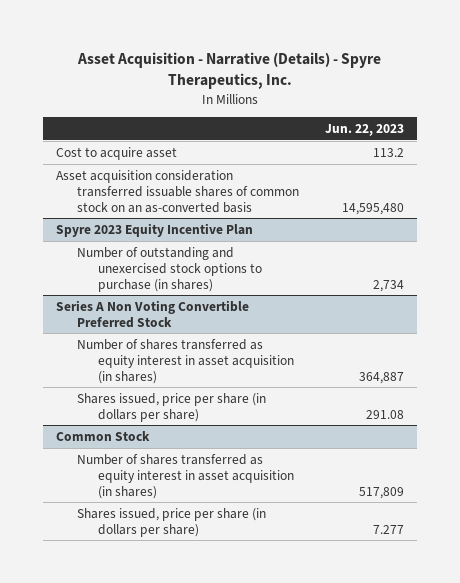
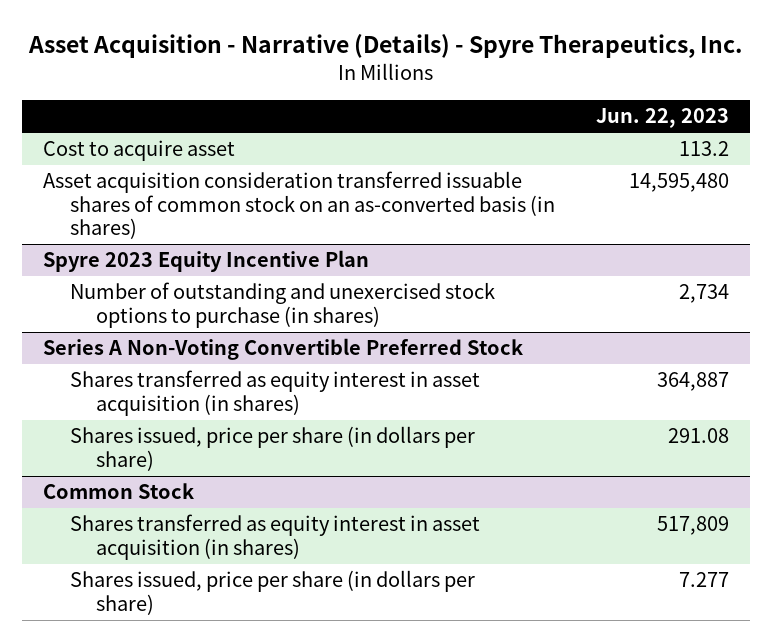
- Asset acquisition consideration transferred issuable shares of common stock on an as-converted basis | 14,595,480
+ Asset acquisition consideration transferred issuable shares of common stock on an as-converted basis (in shares) | 14,595,480
- Series A Non Voting Convertible Preferred Stock
- Number of shares transferred as equity interest in asset acquisition (in shares) | 364,887
+ Series A Non-Voting Convertible Preferred Stock
+ Shares transferred as equity interest in asset acquisition (in shares) | 364,887
@ Common Stock
- Number of shares transferred as equity interest in asset acquisition (in shares) | 517,809
+ Shares transferred as equity interest in asset acquisition (in shares) | 517,809

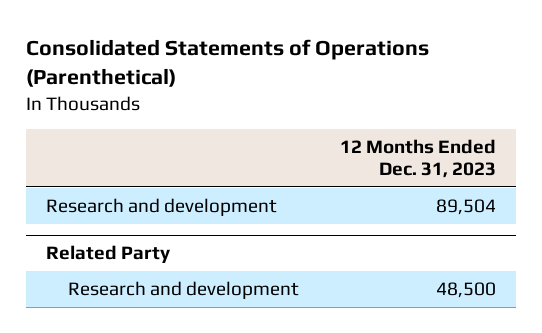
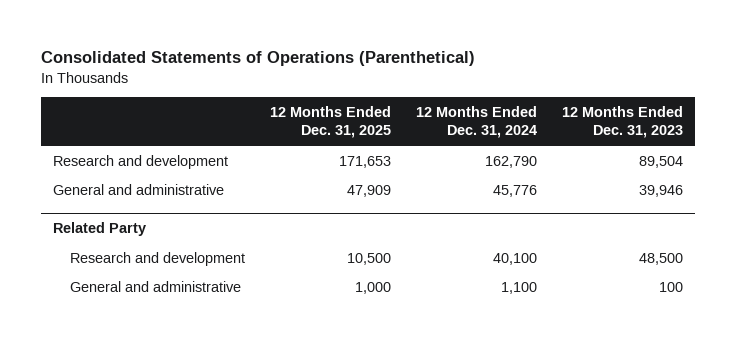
- | 12 Months Ended Dec. 31, 2023
+ | 12 Months Ended Dec. 31, 2025 | 12 Months Ended Dec. 31, 2024 | 12 Months Ended Dec. 31, 2023
+ General and administrative | 47,909 | 45,776 | 39,946
@ Related Party
+ General and administrative | 1,000 | 1,100 | 100

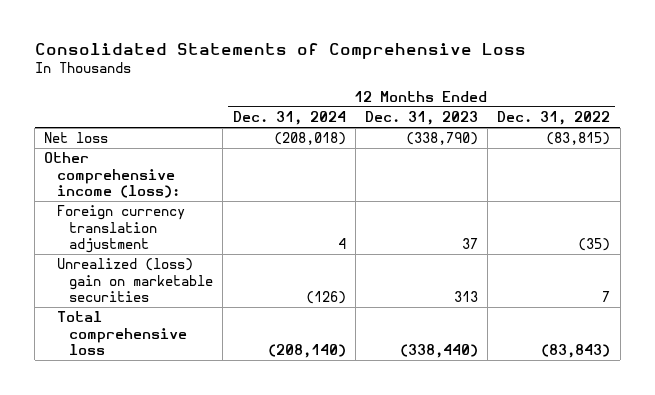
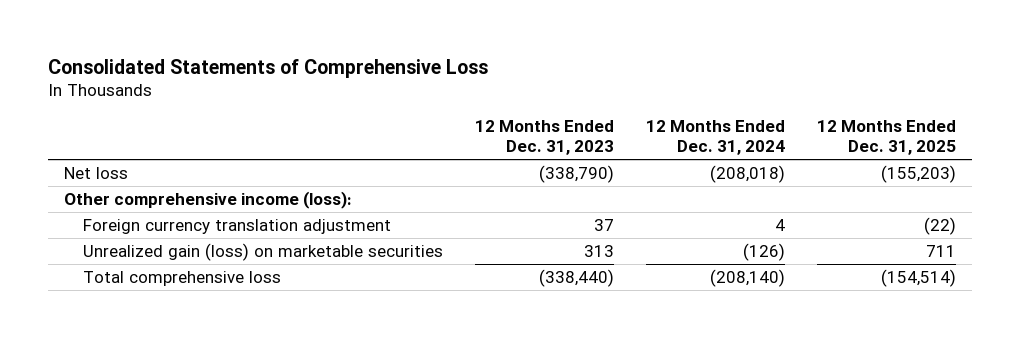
- | 12 Months Ended Dec. 31, 2024 | 12 Months Ended Dec. 31, 2023 | 12 Months Ended Dec. 31, 2022
+ | 12 Months Ended Dec. 31, 2023 | 12 Months Ended Dec. 31, 2024 | 12 Months Ended Dec. 31, 2025
- Unrealized (loss) gain on marketable securities | (126) | 313 | 7
+ Unrealized gain (loss) on marketable securities | 313 | (126) | 711

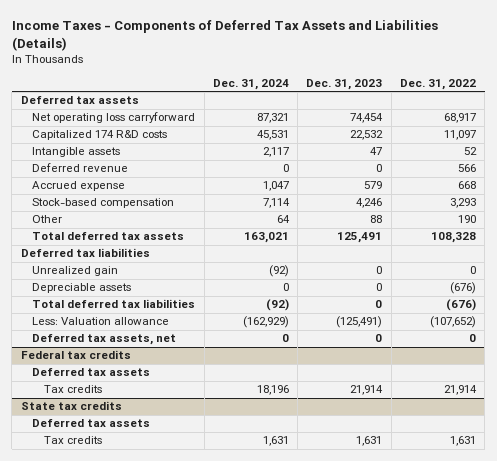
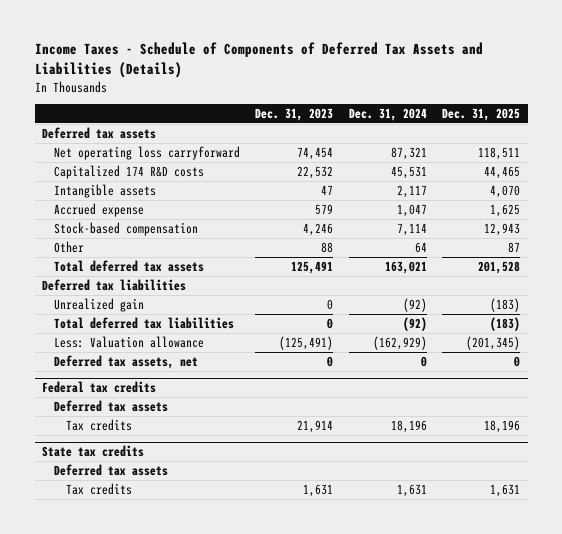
- Income Taxes - Components of Deferred Tax Assets and Liabilities (Details)
+ Income Taxes - Schedule of Components of Deferred Tax Assets and Liabilities (Details)
- | Dec. 31, 2024 | Dec. 31, 2023 | Dec. 31, 2022
+ | Dec. 31, 2023 | Dec. 31, 2024 | Dec. 31, 2025
- Deferred revenue | 0 | 0 | 566
- Depreciable assets | 0 | 0 | (676)

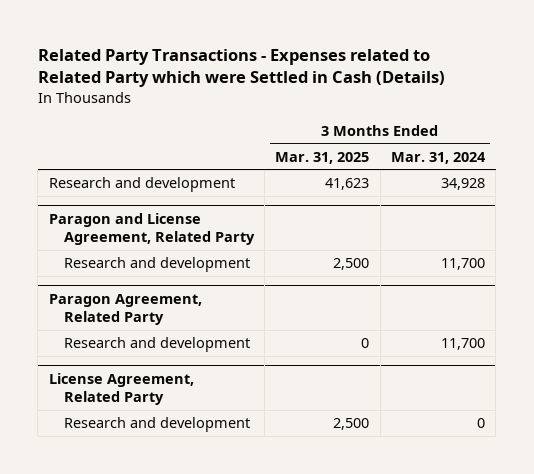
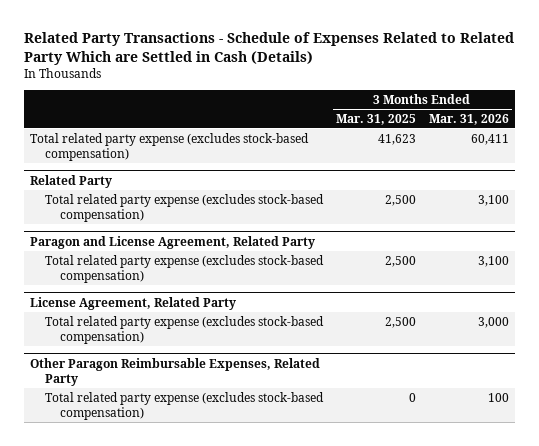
- Related Party Transactions - Expenses related to Related Party which were Settled in Cash (Details)
+ Related Party Transactions - Schedule of Expenses Related to Related Party Which are Settled in Cash (Details)
- | 3 Months Ended Mar. 31, 2025 | 3 Months Ended Mar. 31, 2024
+ | 3 Months Ended Mar. 31, 2025 | 3 Months Ended Mar. 31, 2026
- Research and development | 41,623 | 34,928
+ Total related party expense (excludes stock-based compensation) | 41,623 | 60,411
+ Related Party
+ Total related party expense (excludes stock-based compensation) | 2,500 | 3,100
@ Paragon and License Agreement, Related Party
- Research and development | 2,500 | 11,700
- Paragon Agreement, Related Party
- Research and development | 0 | 11,700
@ Paragon and License Agreement, Related Party
+ Total related party expense (excludes stock-based compensation) | 2,500 | 3,100
@ License Agreement, Related Party
- Research and development | 2,500 | 0
+ Total related party expense (excludes stock-based compensation) | 2,500 | 3,000
+ Other Paragon Reimbursable Expenses, Related Party
+ Total related party expense (excludes stock-based compensation) | 0 | 100

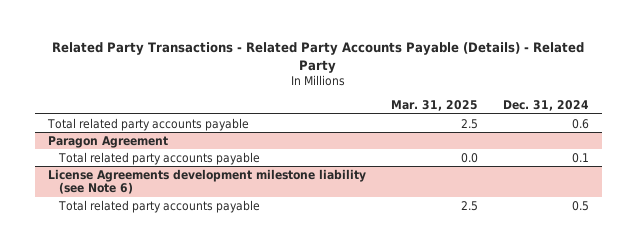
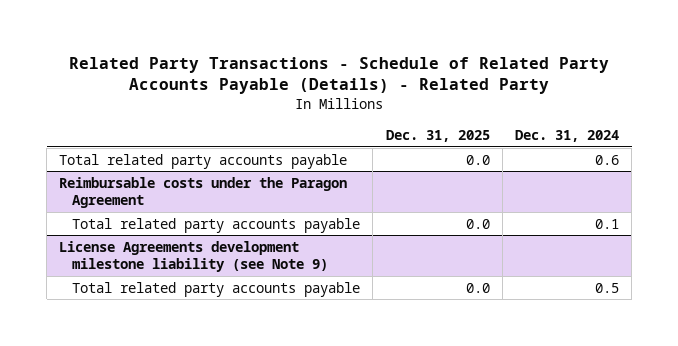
- Related Party Transactions - Related Party Accounts Payable (Details) - Related Party
+ Related Party Transactions - Schedule of Related Party Accounts Payable (Details) - Related Party
- | Mar. 31, 2025 | Dec. 31, 2024
+ | Dec. 31, 2025 | Dec. 31, 2024
- Paragon Agreement
+ Reimbursable costs under the Paragon Agreement
- License Agreements development milestone liability (see Note 6)
+ License Agreements development milestone liability (see Note 9)

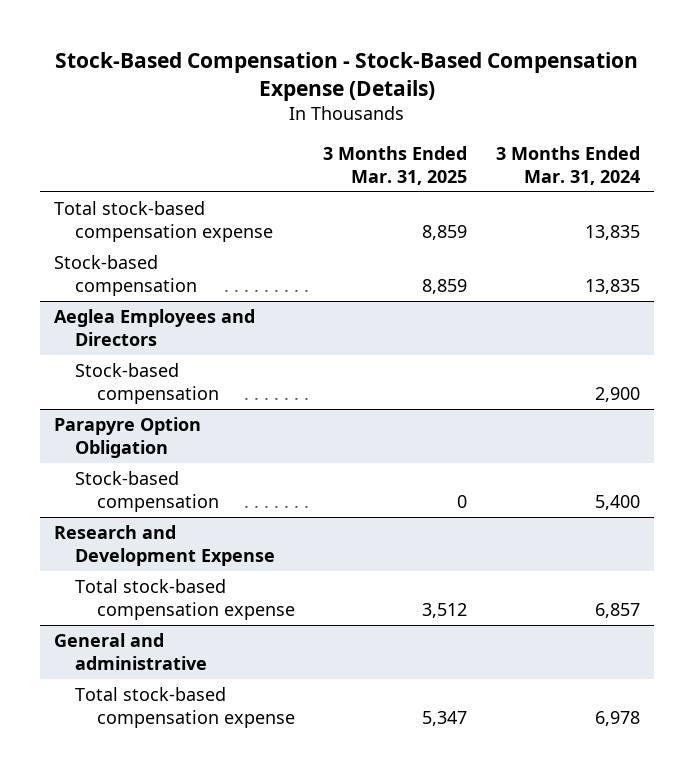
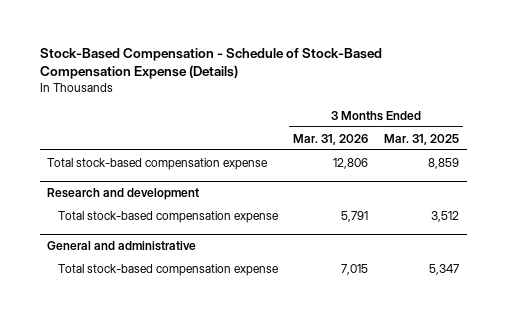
- Stock-Based Compensation - Stock-Based Compensation Expense (Details)
+ Stock-Based Compensation - Schedule of Stock-Based Compensation Expense (Details)
- | 3 Months Ended Mar. 31, 2025 | 3 Months Ended Mar. 31, 2024
+ | 3 Months Ended Mar. 31, 2026 | 3 Months Ended Mar. 31, 2025
- Stock-based compensation | 8,859 | 13,835
- Aeglea Employees and Directors
- Stock-based compensation | | 2,900
- Parapyre Option Obligation
- Stock-based compensation | 0 | 5,400
- Research and Development Expense
+ Research and development

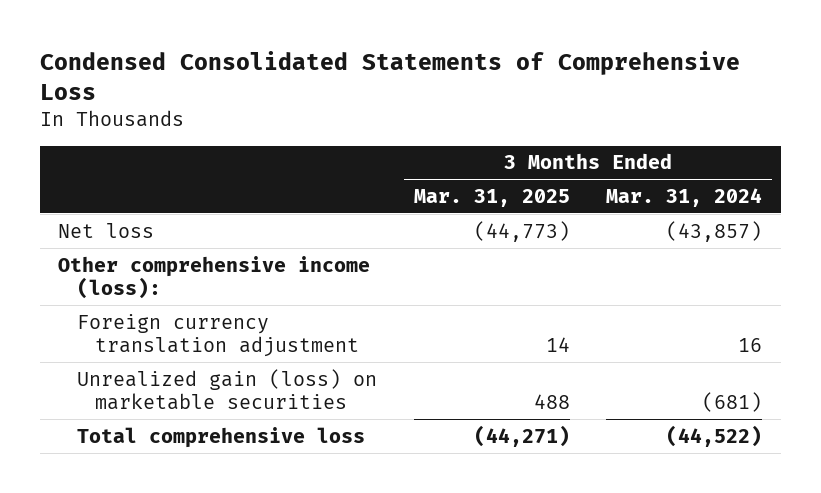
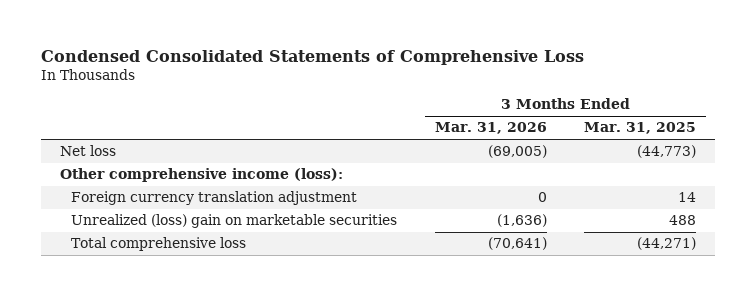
- | 3 Months Ended Mar. 31, 2025 | 3 Months Ended Mar. 31, 2024
+ | 3 Months Ended Mar. 31, 2026 | 3 Months Ended Mar. 31, 2025
- Unrealized gain (loss) on marketable securities | 488 | (681)
+ Unrealized (loss) gain on marketable securities | (1,636) | 488

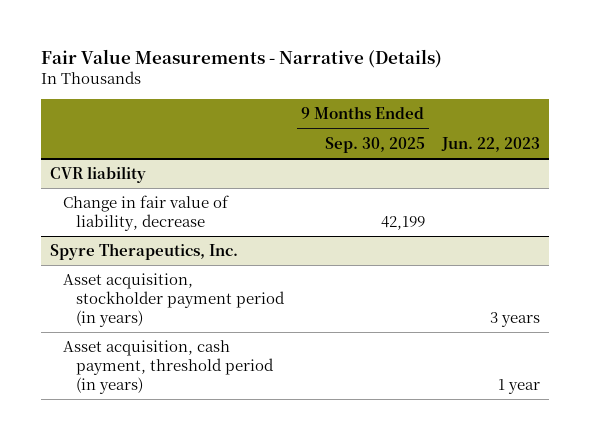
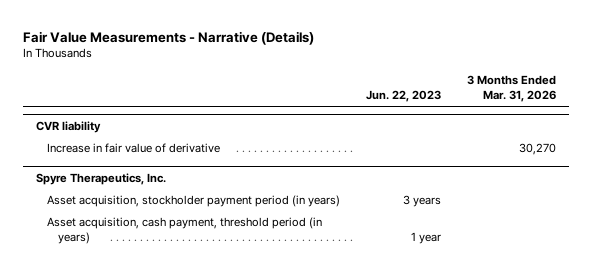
- | 9 Months Ended Sep. 30, 2025 | Jun. 22, 2023
+ | Jun. 22, 2023 | 3 Months Ended Mar. 31, 2026
@ CVR liability
- Change in fair value of liability, decrease | 42,199 |
+ Increase in fair value of derivative | | 30,270

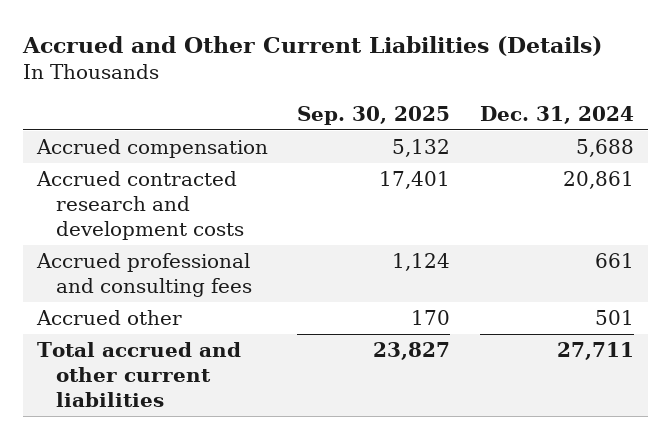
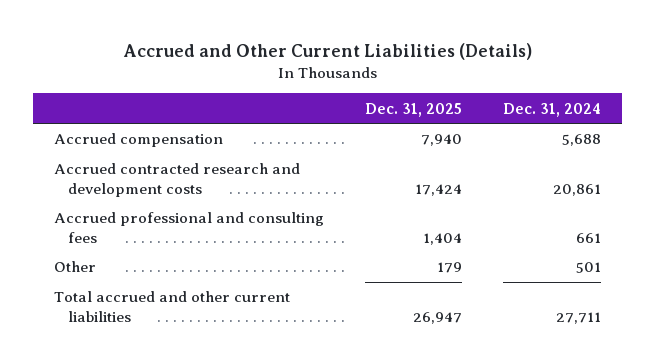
- | Sep. 30, 2025 | Dec. 31, 2024
+ | Dec. 31, 2025 | Dec. 31, 2024
- Accrued other | 170 | 501
+ Other | 179 | 501

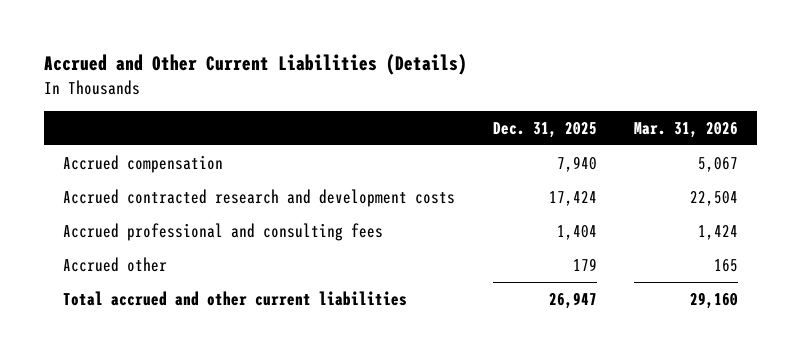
- | Dec. 31, 2025 | Dec. 31, 2024
+ | Dec. 31, 2025 | Mar. 31, 2026
- Other | 179 | 501
+ Accrued other | 179 | 165

